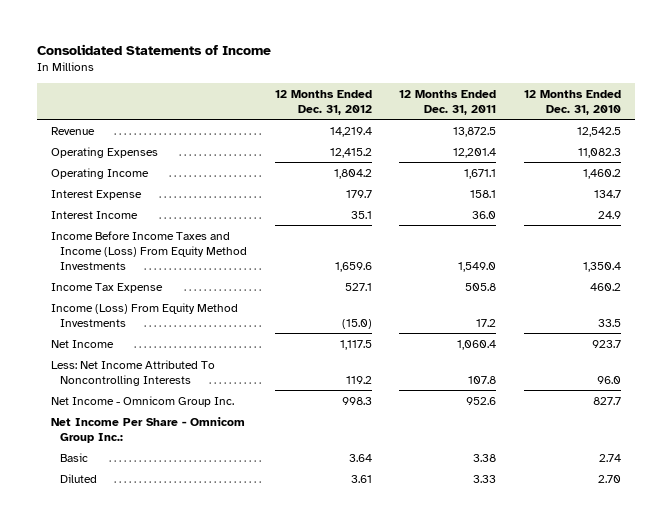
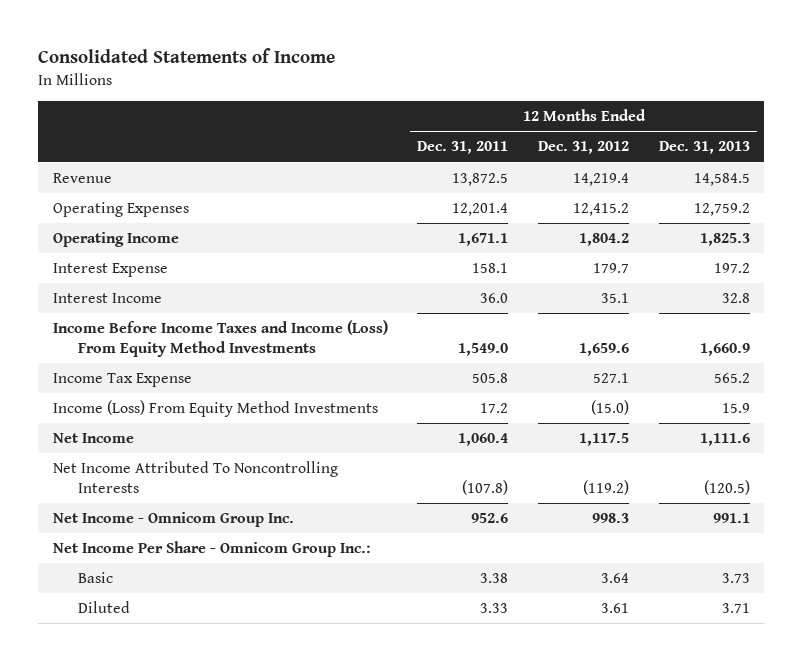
- | 12 Months Ended Dec. 31, 2012 | 12 Months Ended Dec. 31, 2011 | 12 Months Ended Dec. 31, 2010
+ | 12 Months Ended Dec. 31, 2011 | 12 Months Ended Dec. 31, 2012 | 12 Months Ended Dec. 31, 2013
- Less: Net Income Attributed To Noncontrolling Interests | 119.2 | 107.8 | 96.0
+ Net Income Attributed To Noncontrolling Interests | (107.8) | (119.2) | (120.5)

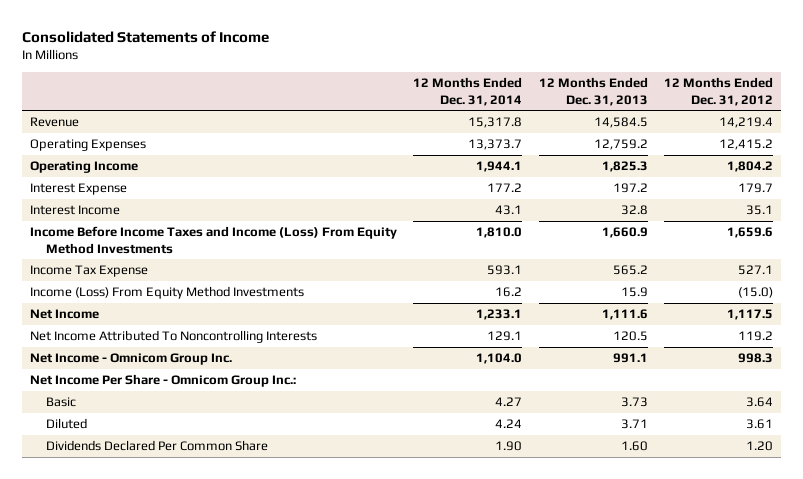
- | 12 Months Ended Dec. 31, 2011 | 12 Months Ended Dec. 31, 2012 | 12 Months Ended Dec. 31, 2013
+ | 12 Months Ended Dec. 31, 2014 | 12 Months Ended Dec. 31, 2013 | 12 Months Ended Dec. 31, 2012
- Net Income Attributed To Noncontrolling Interests | (107.8) | (119.2) | (120.5)
+ Net Income Attributed To Noncontrolling Interests | 129.1 | 120.5 | 119.2
+ Dividends Declared Per Common Share | 1.90 | 1.60 | 1.20

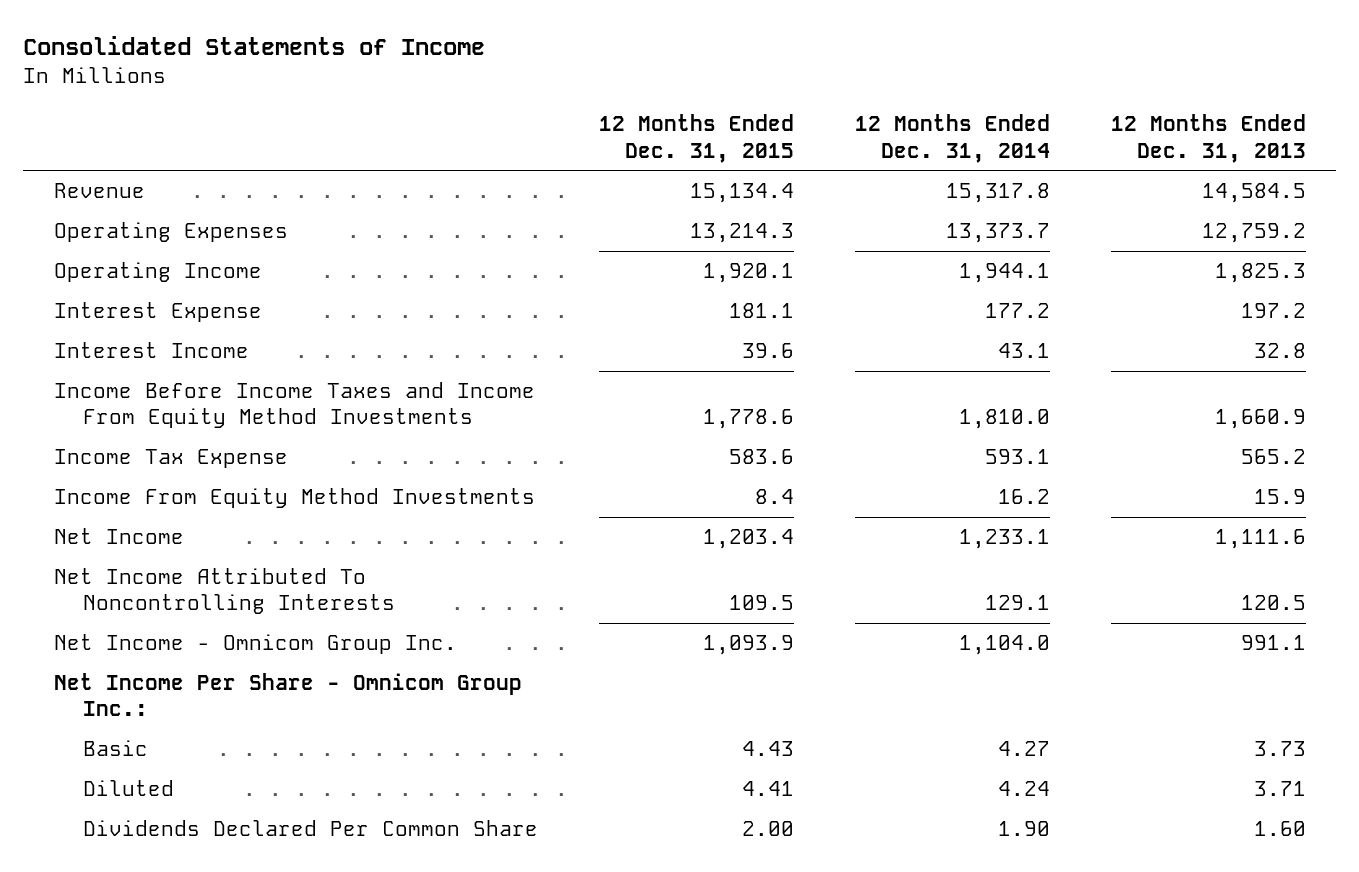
- | 12 Months Ended Dec. 31, 2014 | 12 Months Ended Dec. 31, 2013 | 12 Months Ended Dec. 31, 2012
+ | 12 Months Ended Dec. 31, 2015 | 12 Months Ended Dec. 31, 2014 | 12 Months Ended Dec. 31, 2013
- Income Before Income Taxes and Income (Loss) From Equity Method Investments | 1,810.0 | 1,660.9 | 1,659.6
+ Income Before Income Taxes and Income From Equity Method Investments | 1,778.6 | 1,810.0 | 1,660.9
- Income (Loss) From Equity Method Investments | 16.2 | 15.9 | (15.0)
+ Income From Equity Method Investments | 8.4 | 16.2 | 15.9

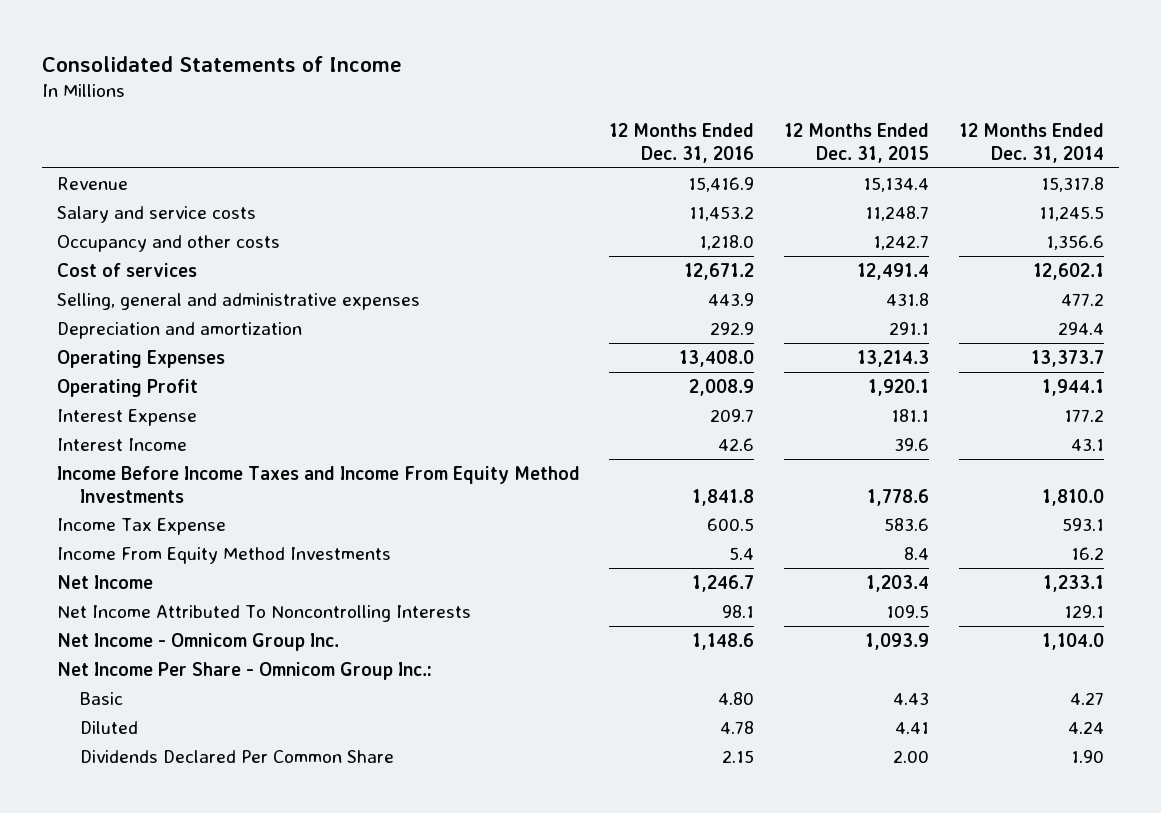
- | 12 Months Ended Dec. 31, 2015 | 12 Months Ended Dec. 31, 2014 | 12 Months Ended Dec. 31, 2013
+ | 12 Months Ended Dec. 31, 2016 | 12 Months Ended Dec. 31, 2015 | 12 Months Ended Dec. 31, 2014
+ Salary and service costs | 11,453.2 | 11,248.7 | 11,245.5
+ Occupancy and other costs | 1,218.0 | 1,242.7 | 1,356.6
+ Cost of services | 12,671.2 | 12,491.4 | 12,602.1
+ Selling, general and administrative expenses | 443.9 | 431.8 | 477.2
+ Depreciation and amortization | 292.9 | 291.1 | 294.4
- Operating Income | 1,920.1 | 1,944.1 | 1,825.3
+ Operating Profit | 2,008.9 | 1,920.1 | 1,944.1

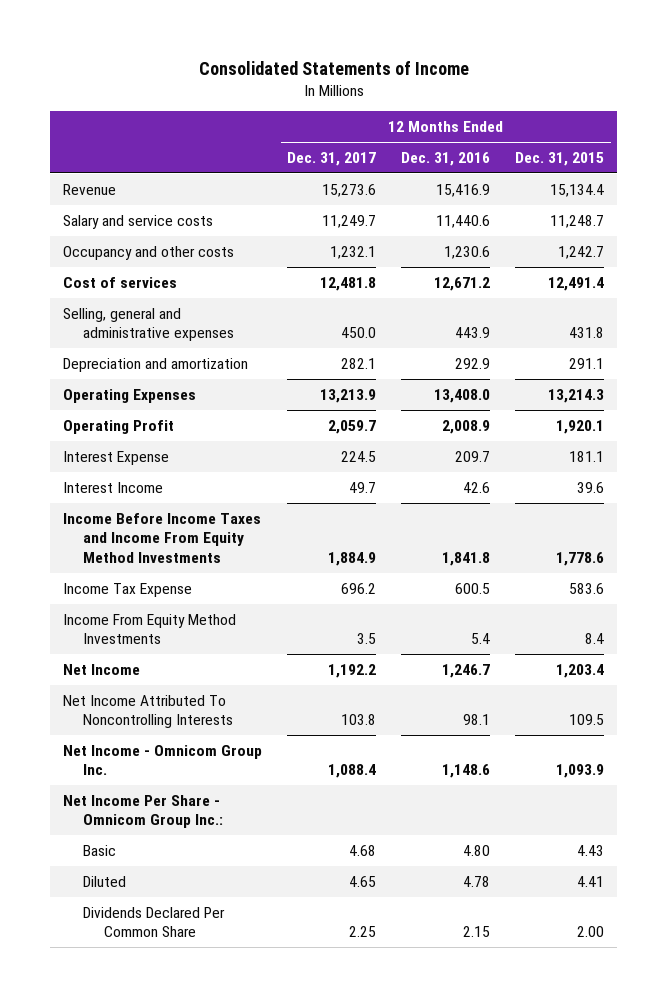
- | 12 Months Ended Dec. 31, 2016 | 12 Months Ended Dec. 31, 2015 | 12 Months Ended Dec. 31, 2014
+ | 12 Months Ended Dec. 31, 2017 | 12 Months Ended Dec. 31, 2016 | 12 Months Ended Dec. 31, 2015
- Salary and service costs | 11,453.2 | 11,248.7 | 11,245.5
- Occupancy and other costs | 1,218.0 | 1,242.7 | 1,356.6
+ Salary and service costs | 11,249.7 | 11,440.6 | 11,248.7
+ Occupancy and other costs | 1,232.1 | 1,230.6 | 1,242.7

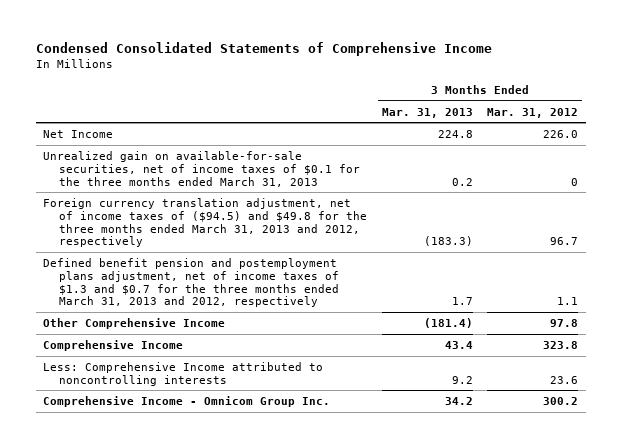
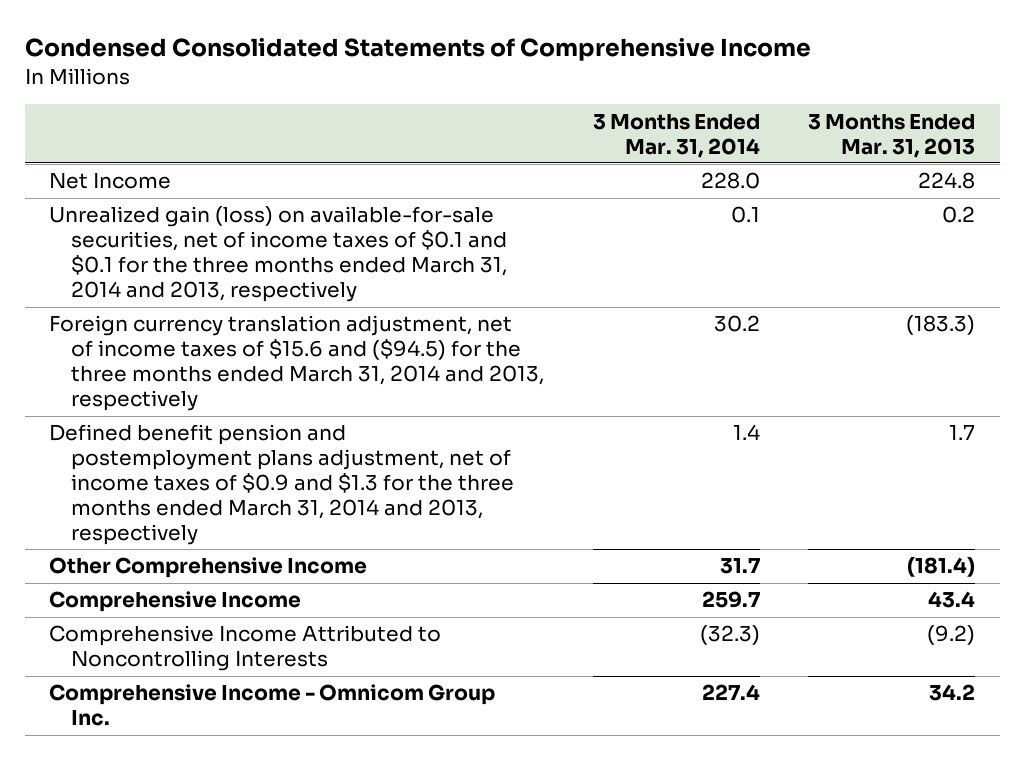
- | 3 Months Ended Mar. 31, 2013 | 3 Months Ended Mar. 31, 2012
+ | 3 Months Ended Mar. 31, 2014 | 3 Months Ended Mar. 31, 2013
- Unrealized gain on available-for-sale securities, net of income taxes of $0.1 for the three months ended March 31, 2013 | 0.2 | 0
- Foreign currency translation adjustment, net of income taxes of ($94.5) and $49.8 for the three months ended March 31, 2013 and 2012, respectively | (183.3) | 96.7
- Defined benefit pension and postemployment plans adjustment, net of income taxes of $1.3 and $0.7 for the three months ended March 31, 2013 and 2012, respectively | 1.7 | 1.1
+ Unrealized gain (loss) on available-for-sale securities, net of income taxes of $0.1 and $0.1 for the three months ended March 31, 2014 and 2013, respectively | 0.1 | 0.2
+ Foreign currency translation adjustment, net of income taxes of $15.6 and ($94.5) for the three months ended March 31, 2014 and 2013, respectively | 30.2 | (183.3)
+ Defined benefit pension and postemployment plans adjustment, net of income taxes of $0.9 and $1.3 for the three months ended March 31, 2014 and 2013, respectively | 1.4 | 1.7
- Less: Comprehensive Income attributed to noncontrolling interests | 9.2 | 23.6
+ Comprehensive Income Attributed to Noncontrolling Interests | (32.3) | (9.2)

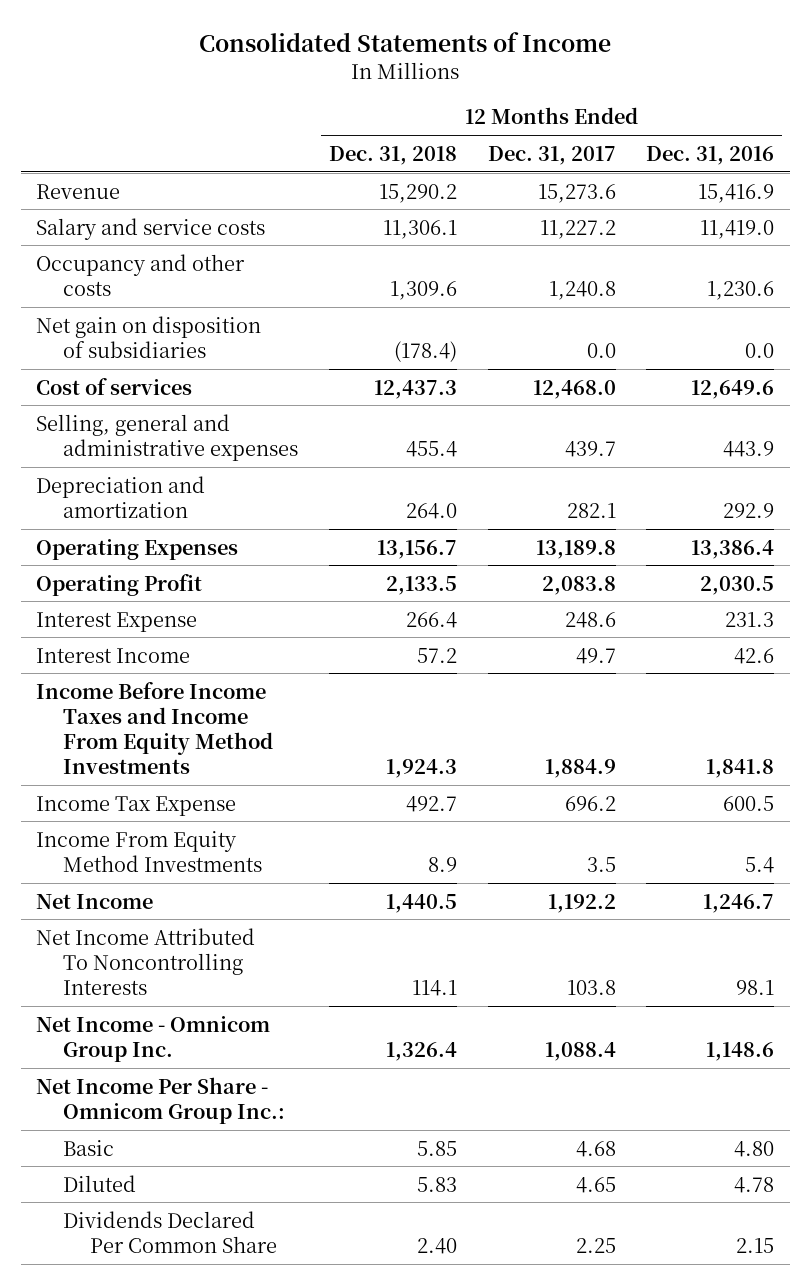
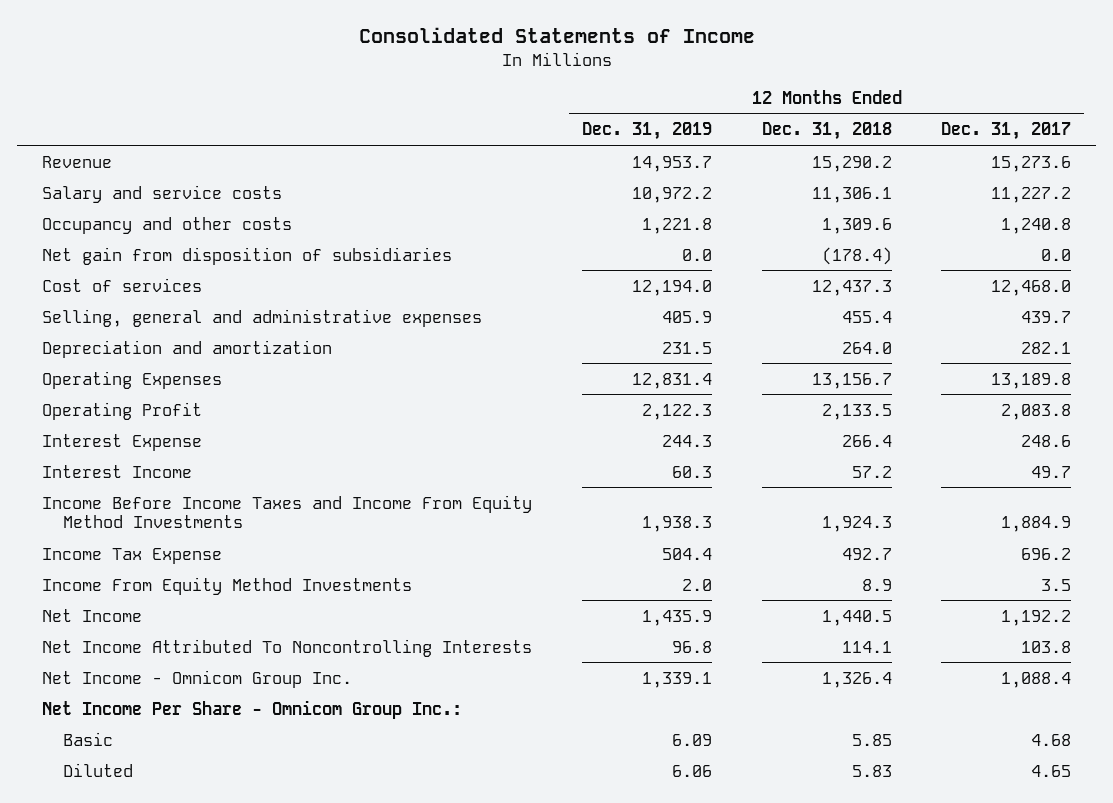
- | 12 Months Ended Dec. 31, 2018 | 12 Months Ended Dec. 31, 2017 | 12 Months Ended Dec. 31, 2016
+ | 12 Months Ended Dec. 31, 2019 | 12 Months Ended Dec. 31, 2018 | 12 Months Ended Dec. 31, 2017
- Net gain on disposition of subsidiaries | (178.4) | 0.0 | 0.0
+ Net gain from disposition of subsidiaries | 0.0 | (178.4) | 0.0
- Dividends Declared Per Common Share | 2.40 | 2.25 | 2.15

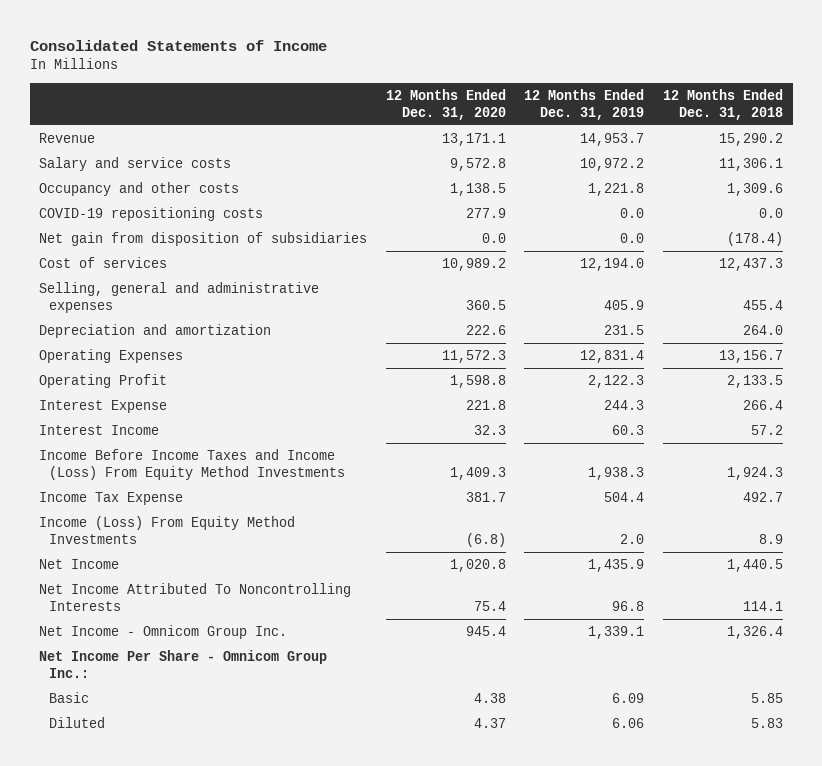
- | 12 Months Ended Dec. 31, 2019 | 12 Months Ended Dec. 31, 2018 | 12 Months Ended Dec. 31, 2017
+ | 12 Months Ended Dec. 31, 2020 | 12 Months Ended Dec. 31, 2019 | 12 Months Ended Dec. 31, 2018
+ COVID-19 repositioning costs | 277.9 | 0.0 | 0.0
- Income Before Income Taxes and Income From Equity Method Investments | 1,938.3 | 1,924.3 | 1,884.9
+ Income Before Income Taxes and Income (Loss) From Equity Method Investments | 1,409.3 | 1,938.3 | 1,924.3
- Income From Equity Method Investments | 2.0 | 8.9 | 3.5
+ Income (Loss) From Equity Method Investments | (6.8) | 2.0 | 8.9

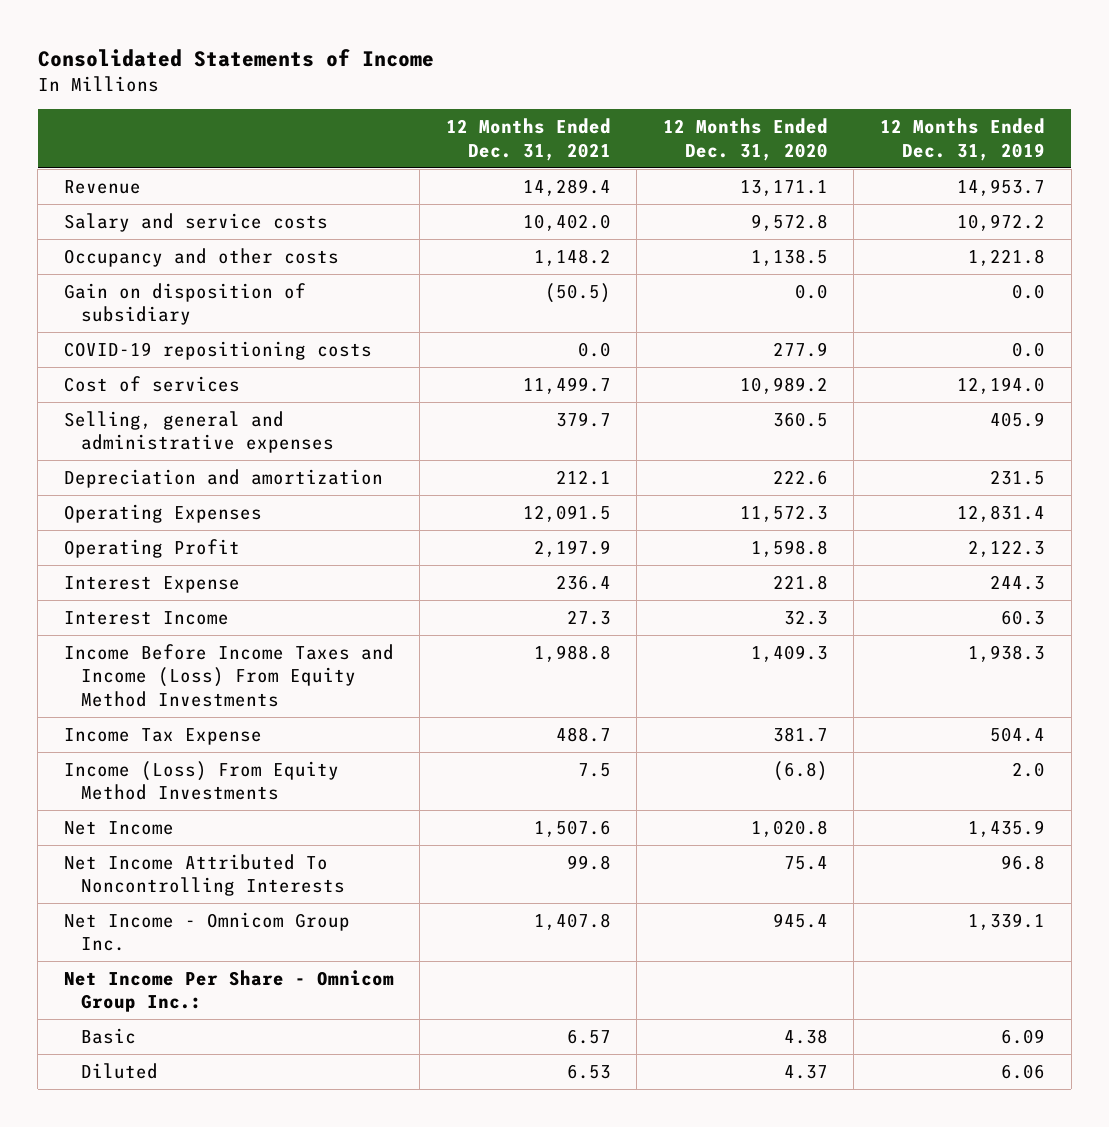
- | 12 Months Ended Dec. 31, 2020 | 12 Months Ended Dec. 31, 2019 | 12 Months Ended Dec. 31, 2018
+ | 12 Months Ended Dec. 31, 2021 | 12 Months Ended Dec. 31, 2020 | 12 Months Ended Dec. 31, 2019
+ Gain on disposition of subsidiary | (50.5) | 0.0 | 0.0
- Net gain from disposition of subsidiaries | 0.0 | 0.0 | (178.4)

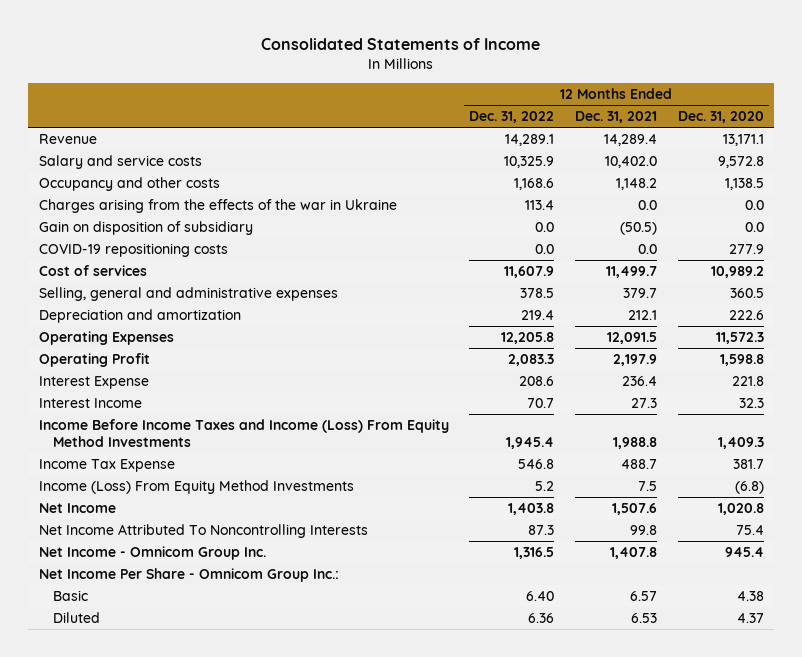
- | 12 Months Ended Dec. 31, 2021 | 12 Months Ended Dec. 31, 2020 | 12 Months Ended Dec. 31, 2019
+ | 12 Months Ended Dec. 31, 2022 | 12 Months Ended Dec. 31, 2021 | 12 Months Ended Dec. 31, 2020
+ Charges arising from the effects of the war in Ukraine | 113.4 | 0.0 | 0.0

